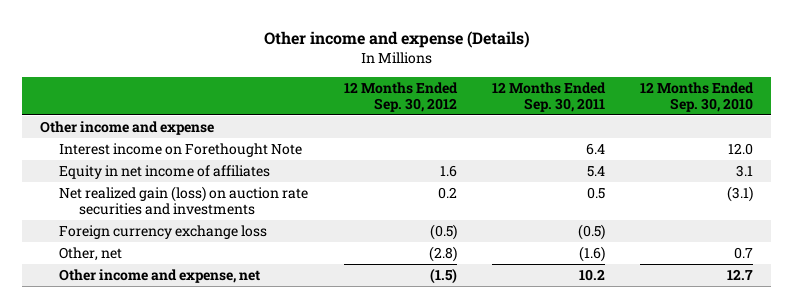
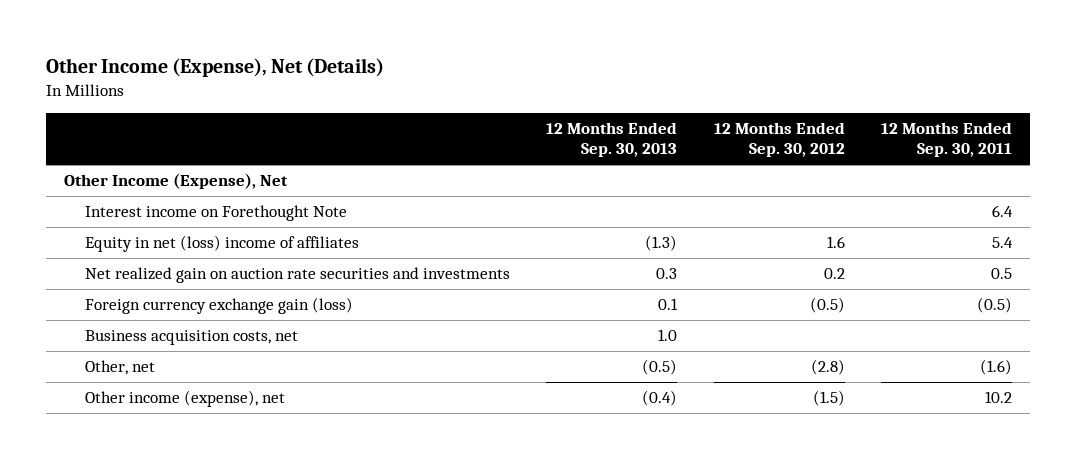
- Other income and expense (Details)
+ Other Income (Expense), Net (Details)
- | 12 Months Ended Sep. 30, 2012 | 12 Months Ended Sep. 30, 2011 | 12 Months Ended Sep. 30, 2010
+ | 12 Months Ended Sep. 30, 2013 | 12 Months Ended Sep. 30, 2012 | 12 Months Ended Sep. 30, 2011
- Other income and expense
+ Other Income (Expense), Net
- Equity in net income of affiliates | 1.6 | 5.4 | 3.1
- Net realized gain (loss) on auction rate securities and investments | 0.2 | 0.5 | (3.1)
- Foreign currency exchange loss | (0.5) | (0.5) |
+ Equity in net (loss) income of affiliates | (1.3) | 1.6 | 5.4
+ Net realized gain on auction rate securities and investments | 0.3 | 0.2 | 0.5
+ Foreign currency exchange gain (loss) | 0.1 | (0.5) | (0.5)
+ Business acquisition costs, net | 1.0 | |
- Other income and expense, net | (1.5) | 10.2 | 12.7
+ Other income (expense), net | (0.4) | (1.5) | 10.2

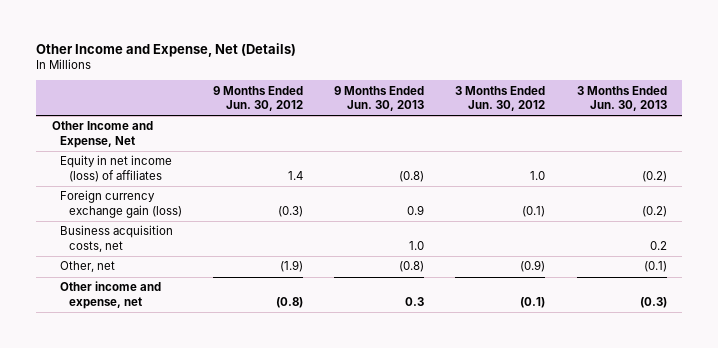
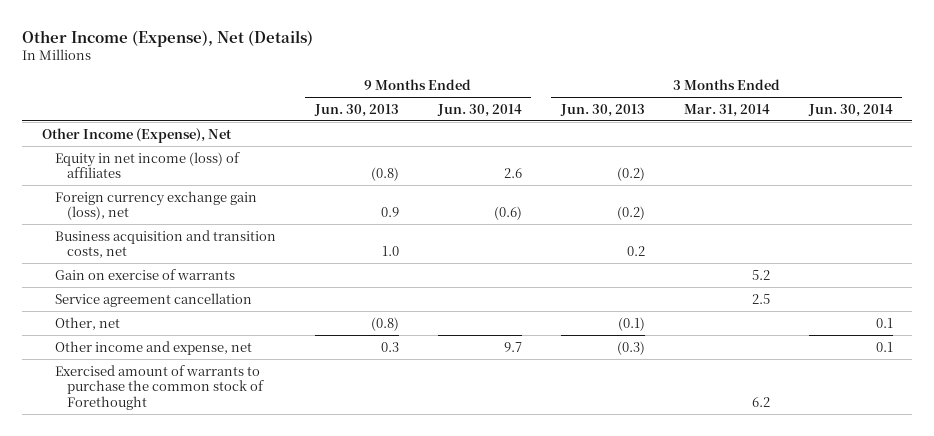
- Other Income and Expense, Net (Details)
+ Other Income (Expense), Net (Details)
- | 9 Months Ended Jun. 30, 2012 | 9 Months Ended Jun. 30, 2013 | 3 Months Ended Jun. 30, 2012 | 3 Months Ended Jun. 30, 2013
+ | 9 Months Ended Jun. 30, 2013 | 9 Months Ended Jun. 30, 2014 | 3 Months Ended Jun. 30, 2013 | 3 Months Ended Mar. 31, 2014 | 3 Months Ended Jun. 30, 2014
- Other Income and Expense, Net
+ Other Income (Expense), Net
- Foreign currency exchange gain (loss) | (0.3) | 0.9 | (0.1) | (0.2)
- Business acquisition costs, net | | 1.0 | | 0.2
+ Foreign currency exchange gain (loss), net | 0.9 | (0.6) | (0.2) | |
+ Business acquisition and transition costs, net | 1.0 | | 0.2 | |
+ Gain on exercise of warrants | | | | 5.2 |
+ Service agreement cancellation | | | | 2.5 |
+ Exercised amount of warrants to purchase the common stock of Forethought | | | | 6.2 |

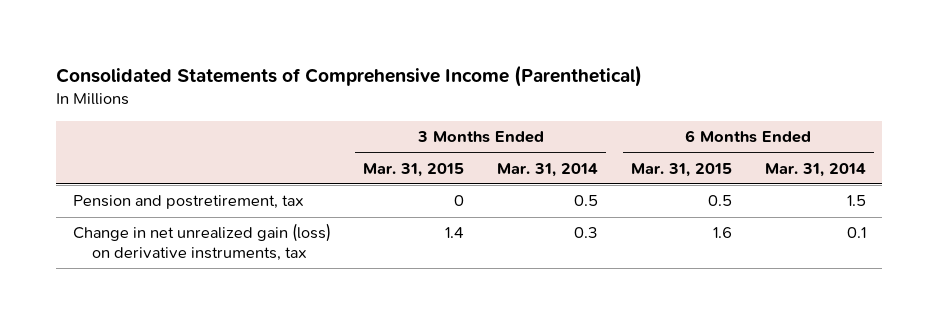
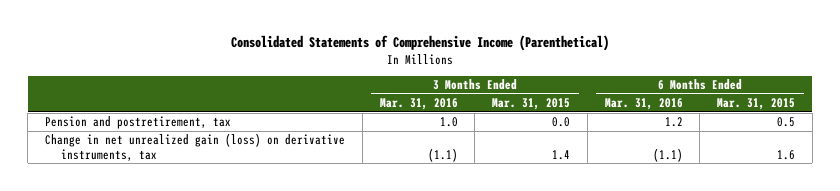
- | 3 Months Ended Mar. 31, 2015 | 3 Months Ended Mar. 31, 2014 | 6 Months Ended Mar. 31, 2015 | 6 Months Ended Mar. 31, 2014
+ | 3 Months Ended Mar. 31, 2016 | 3 Months Ended Mar. 31, 2015 | 6 Months Ended Mar. 31, 2016 | 6 Months Ended Mar. 31, 2015
- Pension and postretirement, tax | 0 | 0.5 | 0.5 | 1.5
+ Pension and postretirement, tax | 1.0 | 0.0 | 1.2 | 0.5

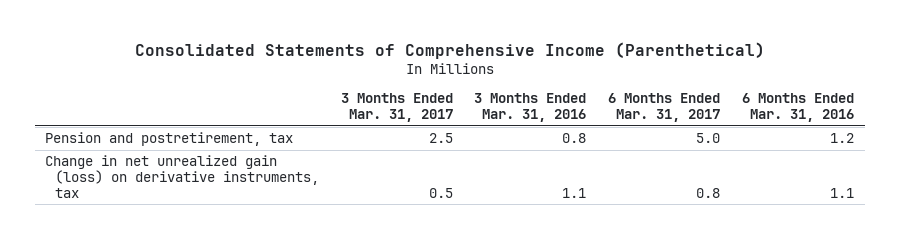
- | 3 Months Ended Mar. 31, 2016 | 3 Months Ended Mar. 31, 2015 | 6 Months Ended Mar. 31, 2016 | 6 Months Ended Mar. 31, 2015
+ | 3 Months Ended Mar. 31, 2017 | 3 Months Ended Mar. 31, 2016 | 6 Months Ended Mar. 31, 2017 | 6 Months Ended Mar. 31, 2016
- Pension and postretirement, tax | 1.0 | 0.0 | 1.2 | 0.5
- Change in net unrealized gain (loss) on derivative instruments, tax | (1.1) | 1.4 | (1.1) | 1.6
+ Pension and postretirement, tax | 2.5 | 0.8 | 5.0 | 1.2
+ Change in net unrealized gain (loss) on derivative instruments, tax | 0.5 | 1.1 | 0.8 | 1.1

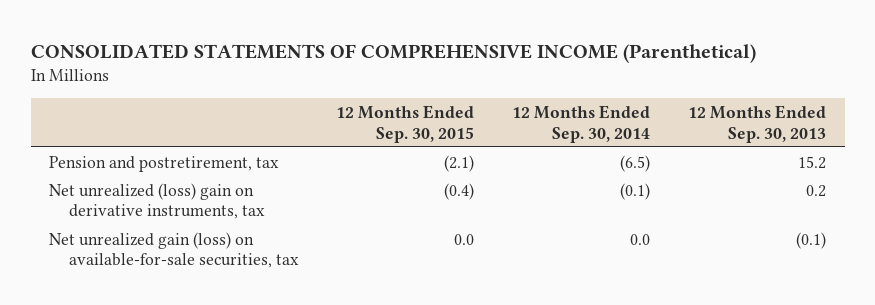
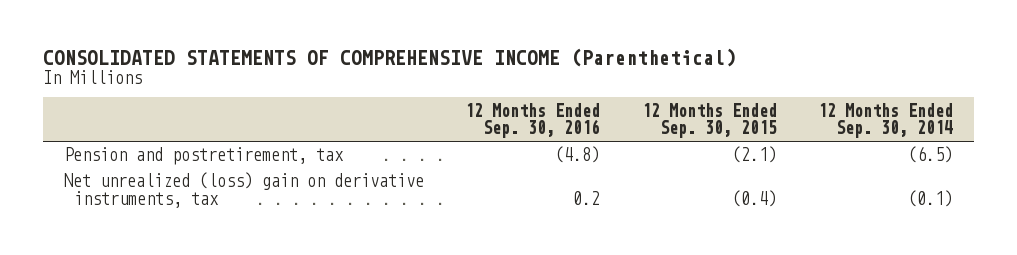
- | 12 Months Ended Sep. 30, 2015 | 12 Months Ended Sep. 30, 2014 | 12 Months Ended Sep. 30, 2013
+ | 12 Months Ended Sep. 30, 2016 | 12 Months Ended Sep. 30, 2015 | 12 Months Ended Sep. 30, 2014
- Net unrealized gain (loss) on available-for-sale securities, tax | 0.0 | 0.0 | (0.1)

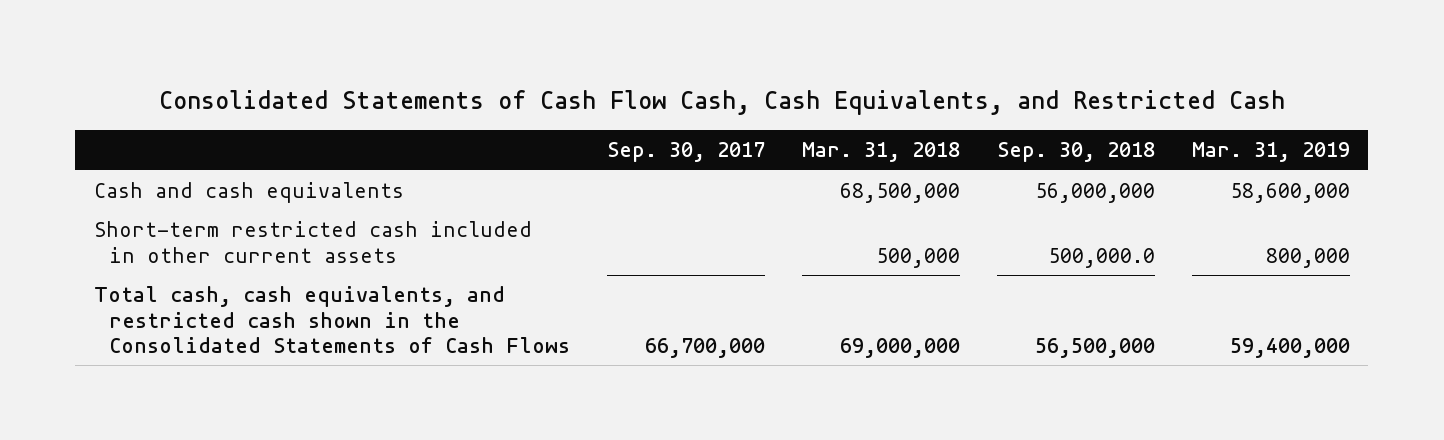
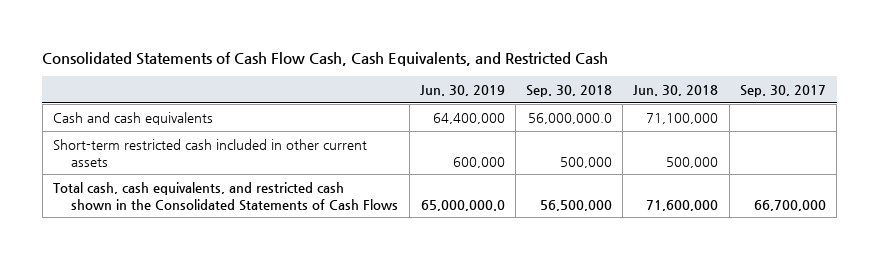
- | Sep. 30, 2017 | Mar. 31, 2018 | Sep. 30, 2018 | Mar. 31, 2019
+ | Jun. 30, 2019 | Sep. 30, 2018 | Jun. 30, 2018 | Sep. 30, 2017
- Cash and cash equivalents | | 68,500,000 | 56,000,000 | 58,600,000
- Short-term restricted cash included in other current assets | | 500,000 | 500,000.0 | 800,000
+ Cash and cash equivalents | 64,400,000 | 56,000,000.0 | 71,100,000 |
+ Short-term restricted cash included in other current assets | 600,000 | 500,000 | 500,000 |

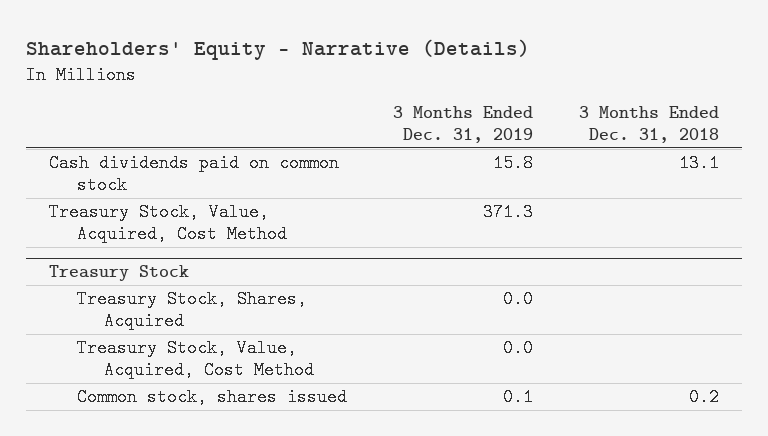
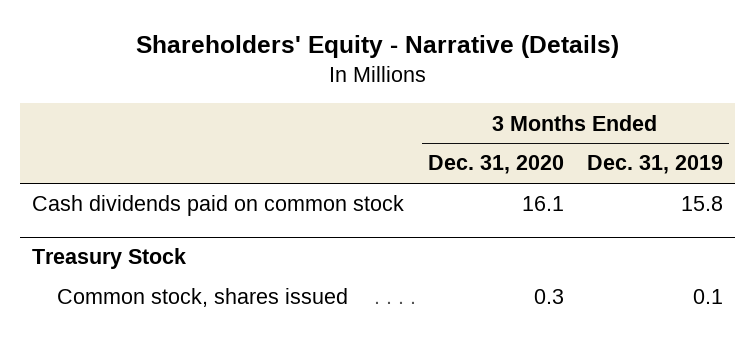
- | 3 Months Ended Dec. 31, 2019 | 3 Months Ended Dec. 31, 2018
+ | 3 Months Ended Dec. 31, 2020 | 3 Months Ended Dec. 31, 2019
- Treasury Stock, Value, Acquired, Cost Method | 371.3 |
@ Treasury Stock
- Treasury Stock, Shares, Acquired | 0.0 |
- Treasury Stock, Value, Acquired, Cost Method | 0.0 |

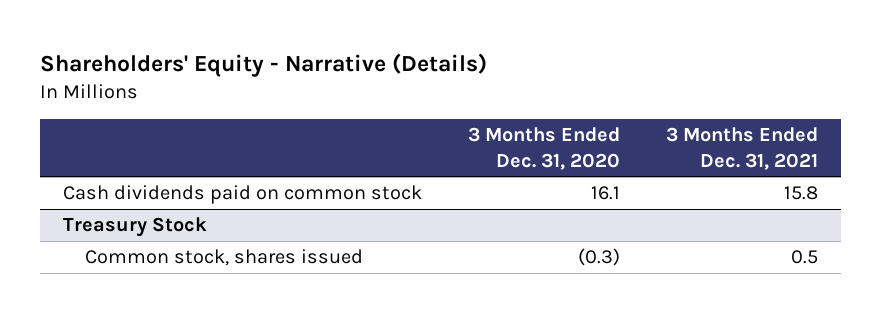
- | 3 Months Ended Dec. 31, 2020 | 3 Months Ended Dec. 31, 2019
+ | 3 Months Ended Dec. 31, 2020 | 3 Months Ended Dec. 31, 2021
@ Treasury Stock
- Common stock, shares issued | 0.3 | 0.1
+ Common stock, shares issued | (0.3) | 0.5

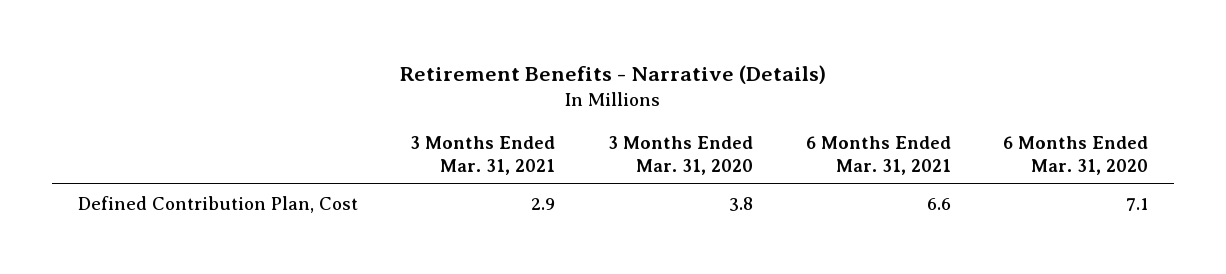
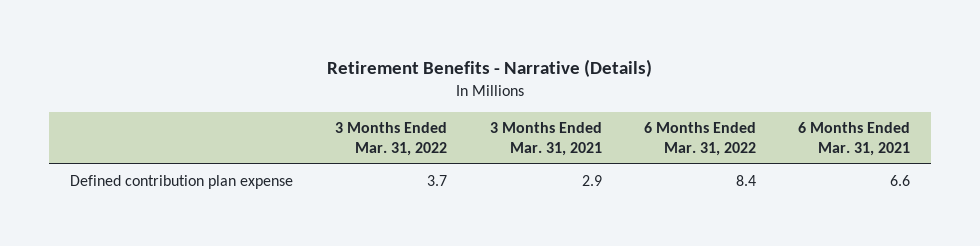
- | 3 Months Ended Mar. 31, 2021 | 3 Months Ended Mar. 31, 2020 | 6 Months Ended Mar. 31, 2021 | 6 Months Ended Mar. 31, 2020
+ | 3 Months Ended Mar. 31, 2022 | 3 Months Ended Mar. 31, 2021 | 6 Months Ended Mar. 31, 2022 | 6 Months Ended Mar. 31, 2021
- Defined Contribution Plan, Cost | 2.9 | 3.8 | 6.6 | 7.1
+ Defined contribution plan expense | 3.7 | 2.9 | 8.4 | 6.6

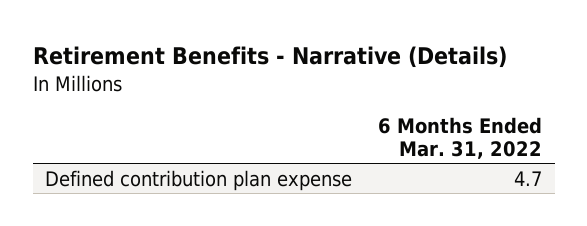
- | 3 Months Ended Mar. 31, 2022 | 3 Months Ended Mar. 31, 2021 | 6 Months Ended Mar. 31, 2022 | 6 Months Ended Mar. 31, 2021
+ | 6 Months Ended Mar. 31, 2022
- Defined contribution plan expense | 3.7 | 2.9 | 8.4 | 6.6
+ Defined contribution plan expense | 4.7

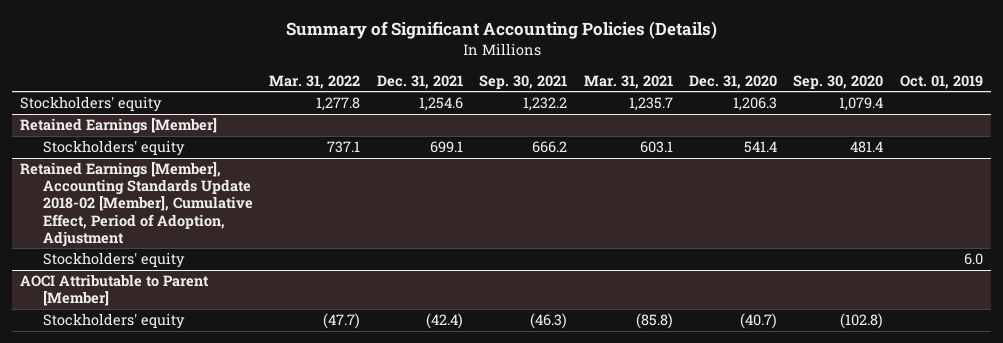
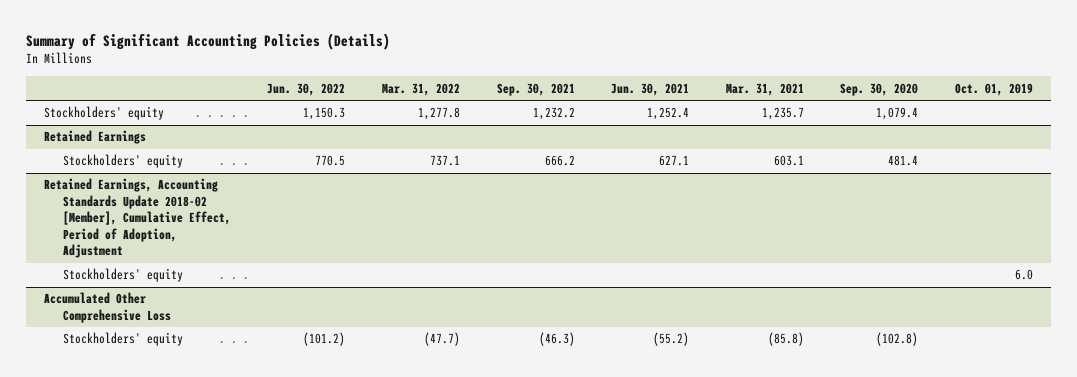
- | Mar. 31, 2022 | Dec. 31, 2021 | Sep. 30, 2021 | Mar. 31, 2021 | Dec. 31, 2020 | Sep. 30, 2020 | Oct. 01, 2019
+ | Jun. 30, 2022 | Mar. 31, 2022 | Sep. 30, 2021 | Jun. 30, 2021 | Mar. 31, 2021 | Sep. 30, 2020 | Oct. 01, 2019
- Retained Earnings [Member]
+ Retained Earnings
- Retained Earnings [Member], Accounting Standards Update 2018-02 [Member], Cumulative Effect, Period of Adoption, Adjustment
+ Retained Earnings, Accounting Standards Update 2018-02 [Member], Cumulative Effect, Period of Adoption, Adjustment
- AOCI Attributable to Parent [Member]
+ Accumulated Other Comprehensive Loss

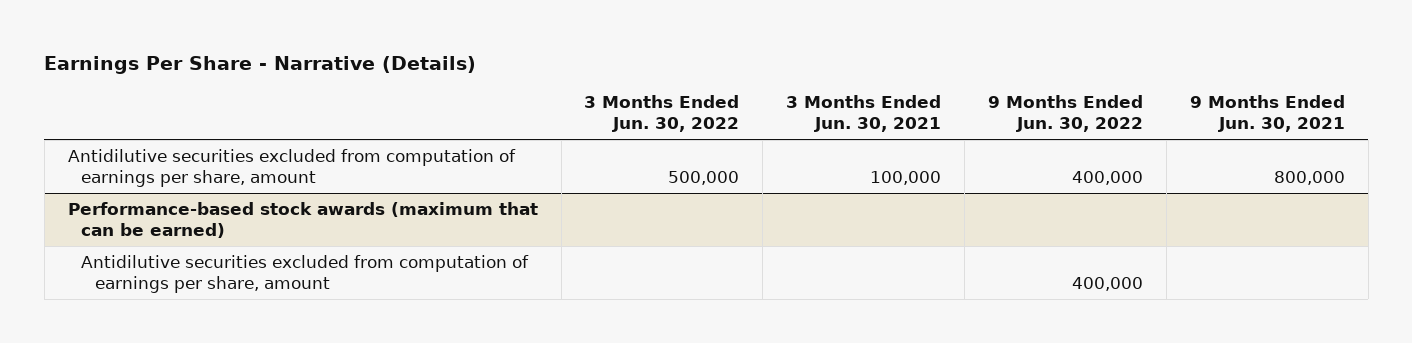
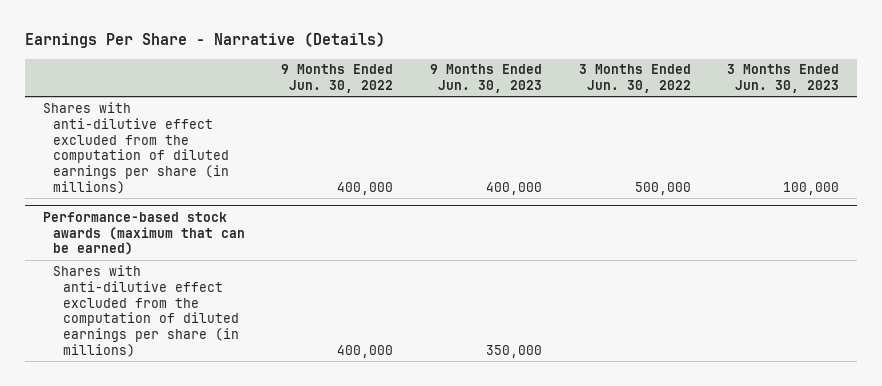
- | 3 Months Ended Jun. 30, 2022 | 3 Months Ended Jun. 30, 2021 | 9 Months Ended Jun. 30, 2022 | 9 Months Ended Jun. 30, 2021
+ | 9 Months Ended Jun. 30, 2022 | 9 Months Ended Jun. 30, 2023 | 3 Months Ended Jun. 30, 2022 | 3 Months Ended Jun. 30, 2023
- Antidilutive securities excluded from computation of earnings per share, amount | 500,000 | 100,000 | 400,000 | 800,000
+ Shares with anti-dilutive effect excluded from the computation of diluted earnings per share (in millions) | 400,000 | 400,000 | 500,000 | 100,000
@ Performance-based stock awards (maximum that can be earned)
- Antidilutive securities excluded from computation of earnings per share, amount | | | 400,000 |
+ Shares with anti-dilutive effect excluded from the computation of diluted earnings per share (in millions) | 400,000 | 350,000 | |

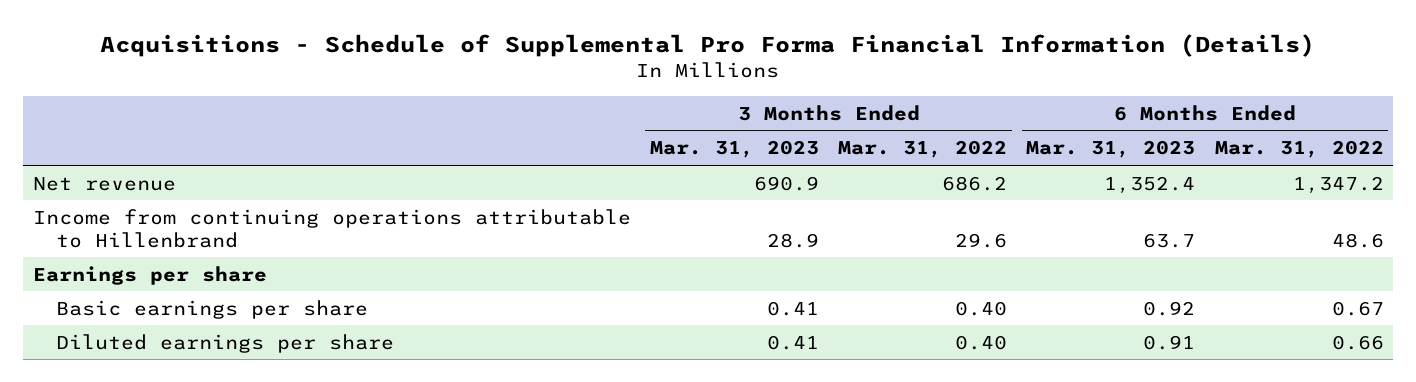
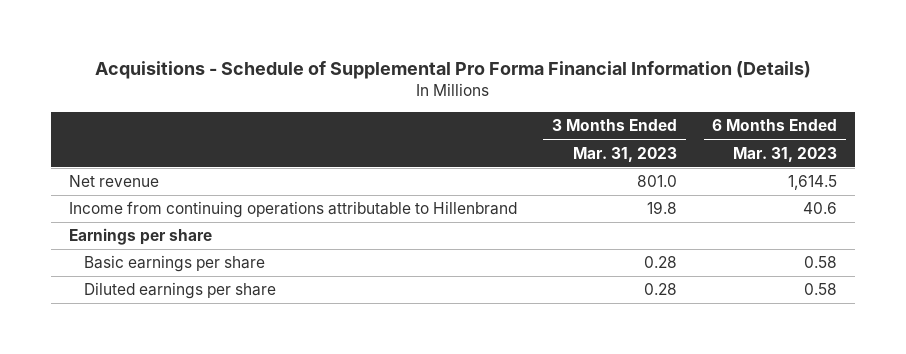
- | 3 Months Ended Mar. 31, 2023 | 3 Months Ended Mar. 31, 2022 | 6 Months Ended Mar. 31, 2023 | 6 Months Ended Mar. 31, 2022
+ | 3 Months Ended Mar. 31, 2023 | 6 Months Ended Mar. 31, 2023
- Net revenue | 690.9 | 686.2 | 1,352.4 | 1,347.2
- Income from continuing operations attributable to Hillenbrand | 28.9 | 29.6 | 63.7 | 48.6
+ Net revenue | 801.0 | 1,614.5
+ Income from continuing operations attributable to Hillenbrand | 19.8 | 40.6
- Basic earnings per share | 0.41 | 0.40 | 0.92 | 0.67
- Diluted earnings per share | 0.41 | 0.40 | 0.91 | 0.66
+ Basic earnings per share | 0.28 | 0.58
+ Diluted earnings per share | 0.28 | 0.58

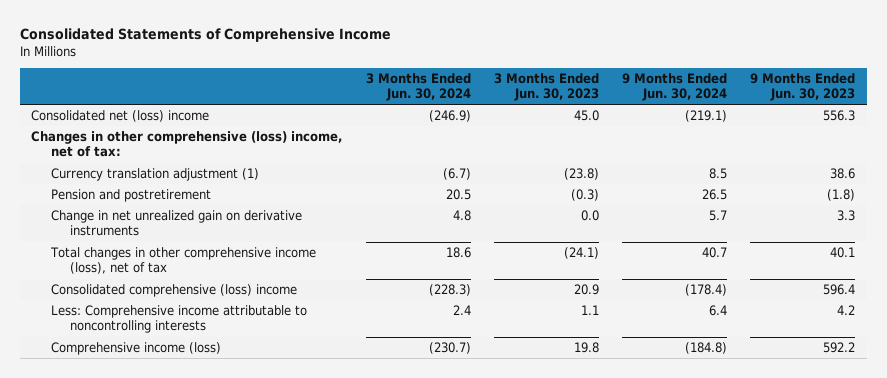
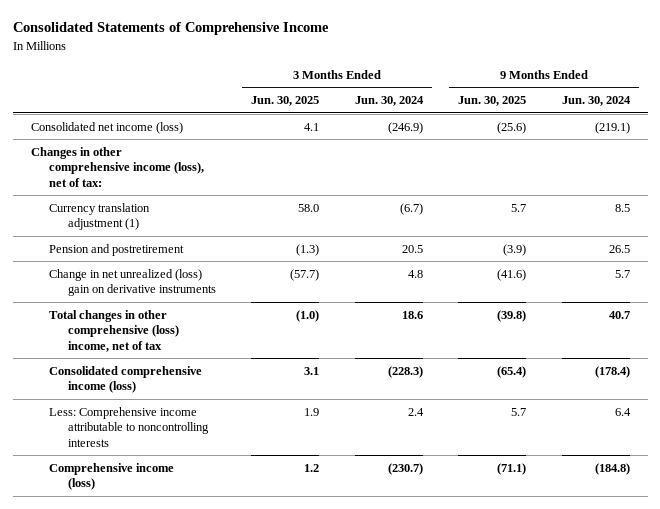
- | 3 Months Ended Jun. 30, 2024 | 3 Months Ended Jun. 30, 2023 | 9 Months Ended Jun. 30, 2024 | 9 Months Ended Jun. 30, 2023
+ | 3 Months Ended Jun. 30, 2025 | 3 Months Ended Jun. 30, 2024 | 9 Months Ended Jun. 30, 2025 | 9 Months Ended Jun. 30, 2024
- Consolidated net (loss) income | (246.9) | 45.0 | (219.1) | 556.3
- Changes in other comprehensive (loss) income, net of tax:
+ Consolidated net income (loss) | 4.1 | (246.9) | (25.6) | (219.1)
+ Changes in other comprehensive income (loss), net of tax:
- Change in net unrealized gain on derivative instruments | 4.8 | 0.0 | 5.7 | 3.3
- Total changes in other comprehensive income (loss), net of tax | 18.6 | (24.1) | 40.7 | 40.1
- Consolidated comprehensive (loss) income | (228.3) | 20.9 | (178.4) | 596.4
+ Change in net unrealized (loss) gain on derivative instruments | (57.7) | 4.8 | (41.6) | 5.7
+ Total changes in other comprehensive (loss) income, net of tax | (1.0) | 18.6 | (39.8) | 40.7
+ Consolidated comprehensive income (loss) | 3.1 | (228.3) | (65.4) | (178.4)

